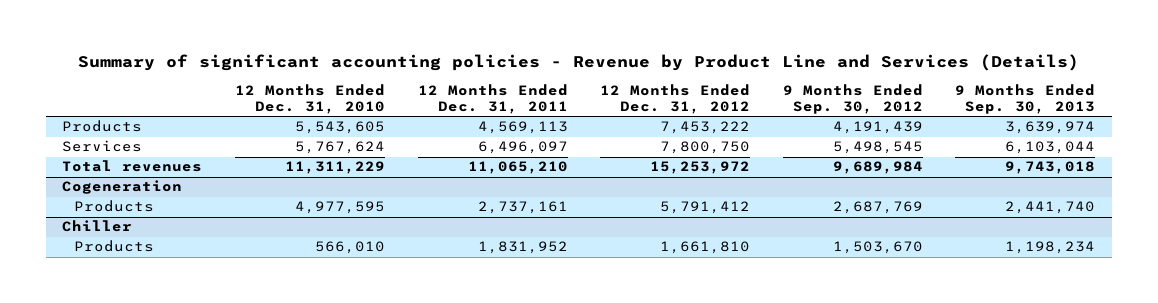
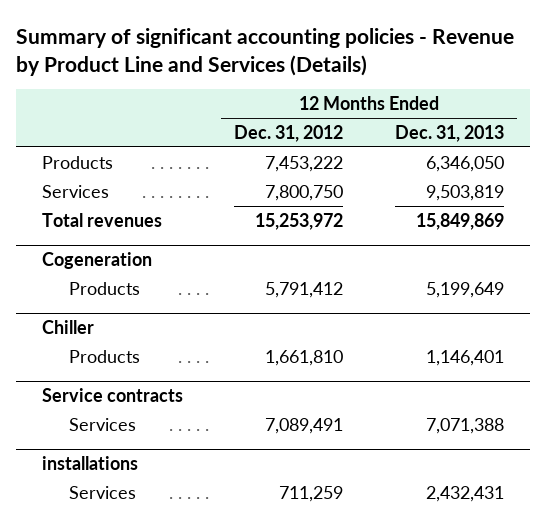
- | 12 Months Ended Dec. 31, 2010 | 12 Months Ended Dec. 31, 2011 | 12 Months Ended Dec. 31, 2012 | 9 Months Ended Sep. 30, 2012 | 9 Months Ended Sep. 30, 2013
+ | 12 Months Ended Dec. 31, 2012 | 12 Months Ended Dec. 31, 2013
+ Service contracts
+ Services | 7,089,491 | 7,071,388
+ installations
+ Services | 711,259 | 2,432,431

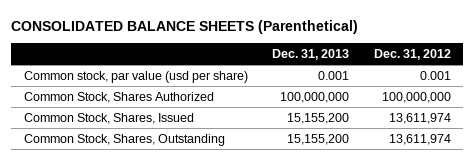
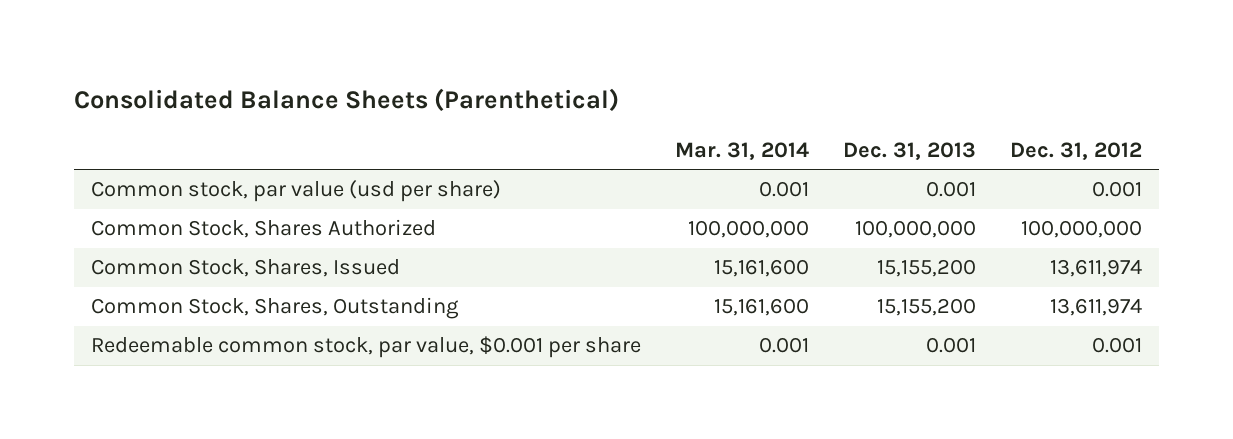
- CONSOLIDATED BALANCE SHEETS (Parenthetical)
+ Consolidated Balance Sheets (Parenthetical)
- | Dec. 31, 2013 | Dec. 31, 2012
+ | Mar. 31, 2014 | Dec. 31, 2013 | Dec. 31, 2012
+ Redeemable common stock, par value, $0.001 per share | 0.001 | 0.001 | 0.001

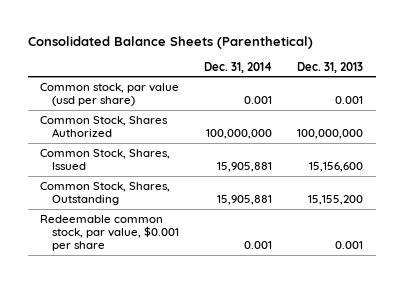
- | Mar. 31, 2014 | Dec. 31, 2013 | Dec. 31, 2012
+ | Dec. 31, 2014 | Dec. 31, 2013
- Common Stock, Shares, Issued | 15,161,600 | 15,155,200 | 13,611,974
+ Common Stock, Shares, Issued | 15,905,881 | 15,156,600

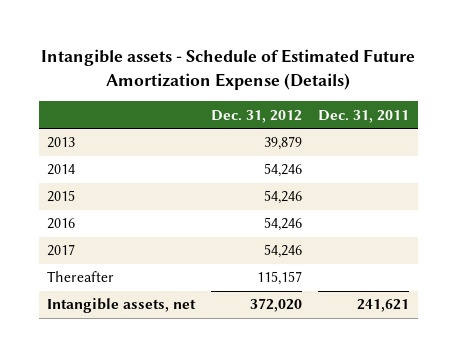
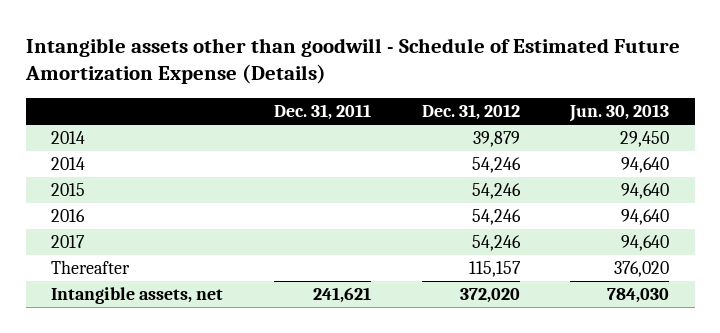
- Intangible assets - Schedule of Estimated Future Amortization Expense (Details)
+ Intangible assets other than goodwill - Schedule of Estimated Future Amortization Expense (Details)
- | Dec. 31, 2012 | Dec. 31, 2011
+ | Dec. 31, 2011 | Dec. 31, 2012 | Jun. 30, 2013
- 2013 | 39,879 |
+ 2014 | | 39,879 | 29,450

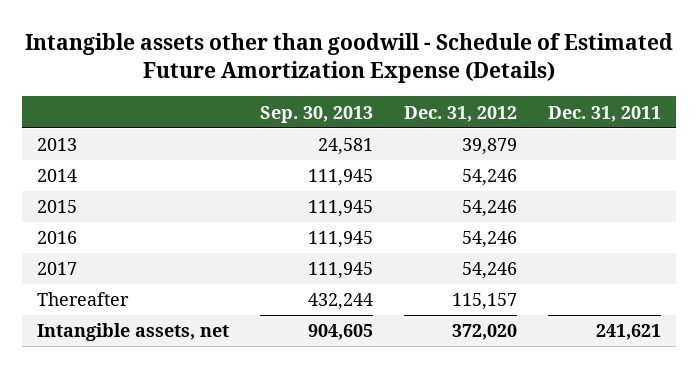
- | Dec. 31, 2011 | Dec. 31, 2012 | Jun. 30, 2013
+ | Sep. 30, 2013 | Dec. 31, 2012 | Dec. 31, 2011
- 2014 | | 39,879 | 29,450
+ 2013 | 24,581 | 39,879 |

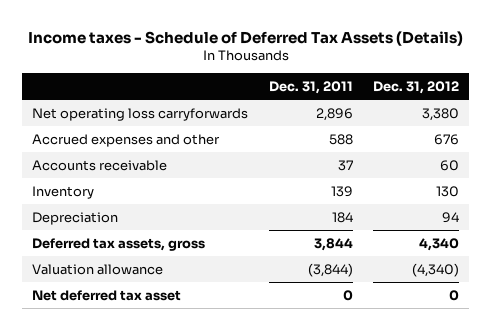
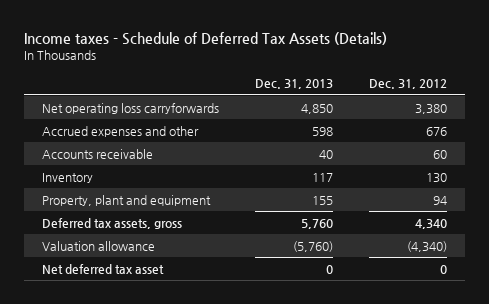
- | Dec. 31, 2011 | Dec. 31, 2012
+ | Dec. 31, 2013 | Dec. 31, 2012
- Depreciation | 184 | 94
+ Property, plant and equipment | 155 | 94

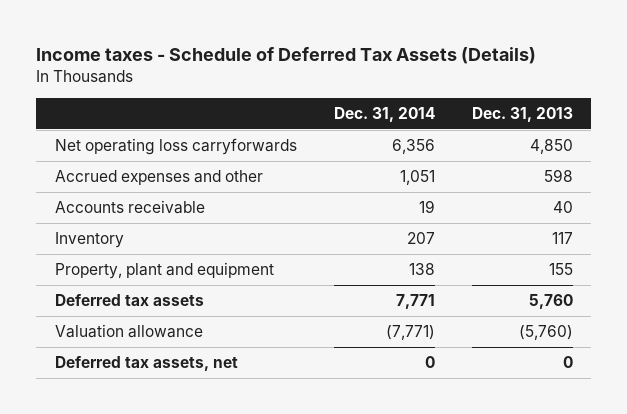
- | Dec. 31, 2013 | Dec. 31, 2012
+ | Dec. 31, 2014 | Dec. 31, 2013
- Deferred tax assets, gross | 5,760 | 4,340
+ Deferred tax assets | 7,771 | 5,760
- Net deferred tax asset | 0 | 0
+ Deferred tax assets, net | 0 | 0

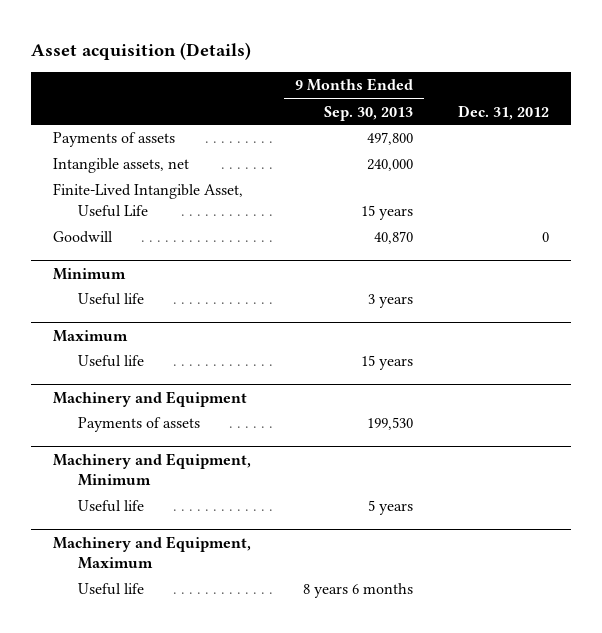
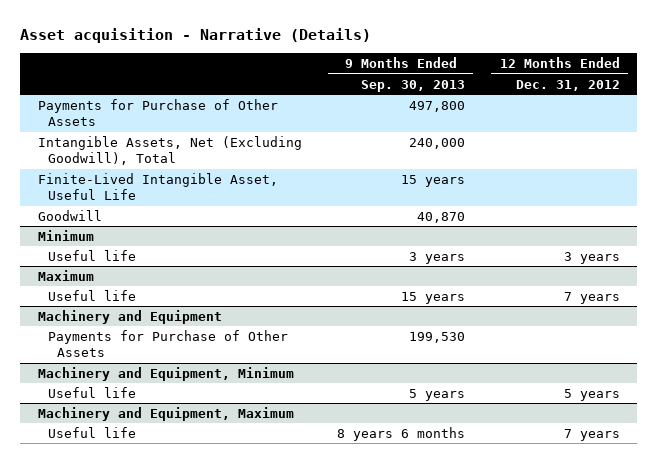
- Asset acquisition (Details)
+ Asset acquisition - Narrative (Details)
- | 9 Months Ended Sep. 30, 2013 | Dec. 31, 2012
+ | 9 Months Ended Sep. 30, 2013 | 12 Months Ended Dec. 31, 2012
- Payments of assets | 497,800 |
- Intangible assets, net | 240,000 |
+ Payments for Purchase of Other Assets | 497,800 |
+ Intangible Assets, Net (Excluding Goodwill), Total | 240,000 |
@ Machinery and Equipment
- Payments of assets | 199,530 |
+ Payments for Purchase of Other Assets | 199,530 |

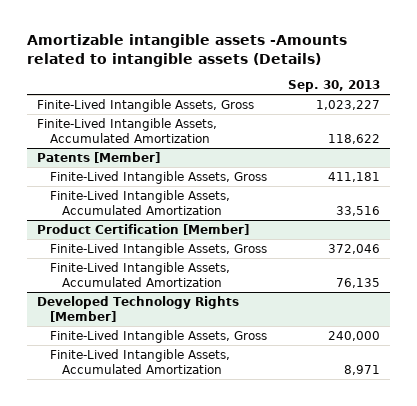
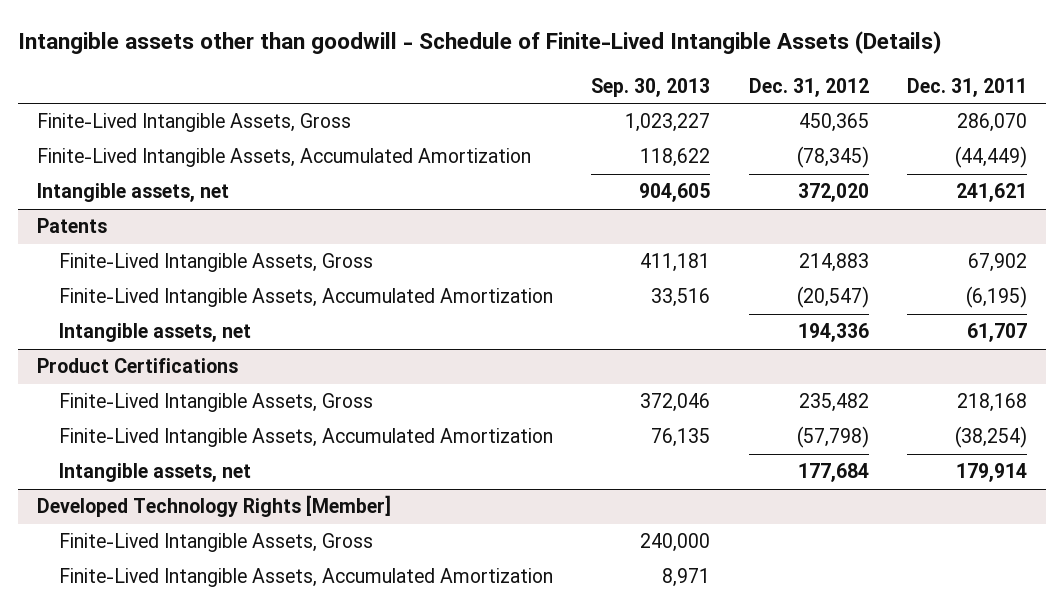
- Amortizable intangible assets -Amounts related to intangible assets (Details)
+ Intangible assets other than goodwill - Schedule of Finite-Lived Intangible Assets (Details)
- | Sep. 30, 2013
+ | Sep. 30, 2013 | Dec. 31, 2012 | Dec. 31, 2011
- Patents [Member]
+ Intangible assets, net | 904,605 | 372,020 | 241,621
+ Patents
- Product Certification [Member]
+ Intangible assets, net | | 194,336 | 61,707
+ Product Certifications
+ Intangible assets, net | | 177,684 | 179,914

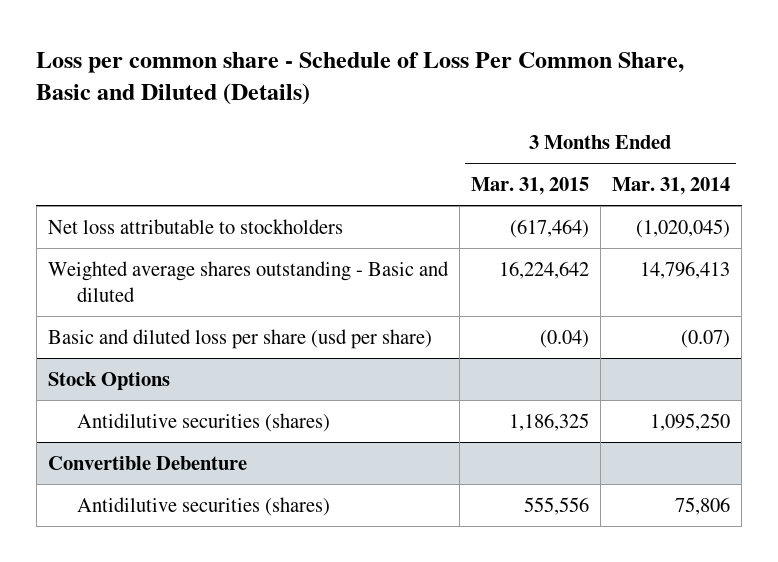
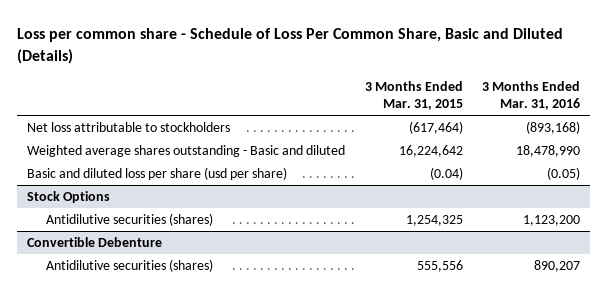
- | 3 Months Ended Mar. 31, 2015 | 3 Months Ended Mar. 31, 2014
+ | 3 Months Ended Mar. 31, 2015 | 3 Months Ended Mar. 31, 2016
@ Stock Options
- Antidilutive securities (shares) | 1,186,325 | 1,095,250
+ Antidilutive securities (shares) | 1,254,325 | 1,123,200

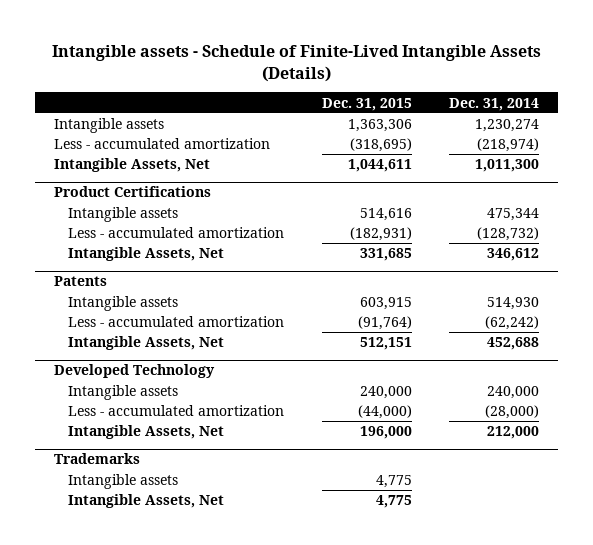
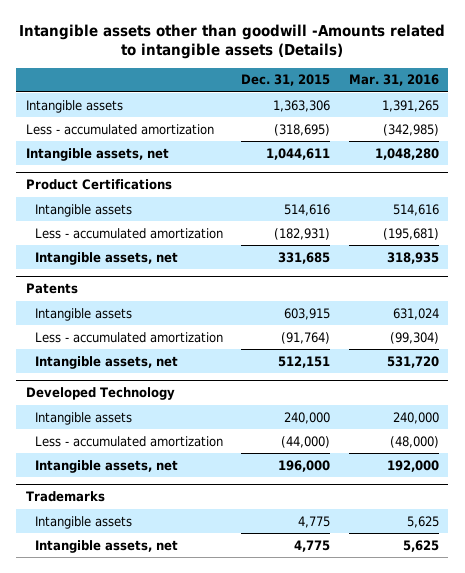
- Intangible assets - Schedule of Finite-Lived Intangible Assets (Details)
+ Intangible assets other than goodwill -Amounts related to intangible assets (Details)
- | Dec. 31, 2015 | Dec. 31, 2014
+ | Dec. 31, 2015 | Mar. 31, 2016
- Intangible Assets, Net | 1,044,611 | 1,011,300
+ Intangible assets, net | 1,044,611 | 1,048,280
@ Product Certifications
- Intangible Assets, Net | 331,685 | 346,612
+ Intangible assets, net | 331,685 | 318,935
@ Patents
- Intangible Assets, Net | 512,151 | 452,688
+ Intangible assets, net | 512,151 | 531,720
@ Developed Technology
- Intangible Assets, Net | 196,000 | 212,000
+ Intangible assets, net | 196,000 | 192,000
@ Trademarks
- Intangible Assets, Net | 4,775 |
+ Intangible assets, net | 4,775 | 5,625

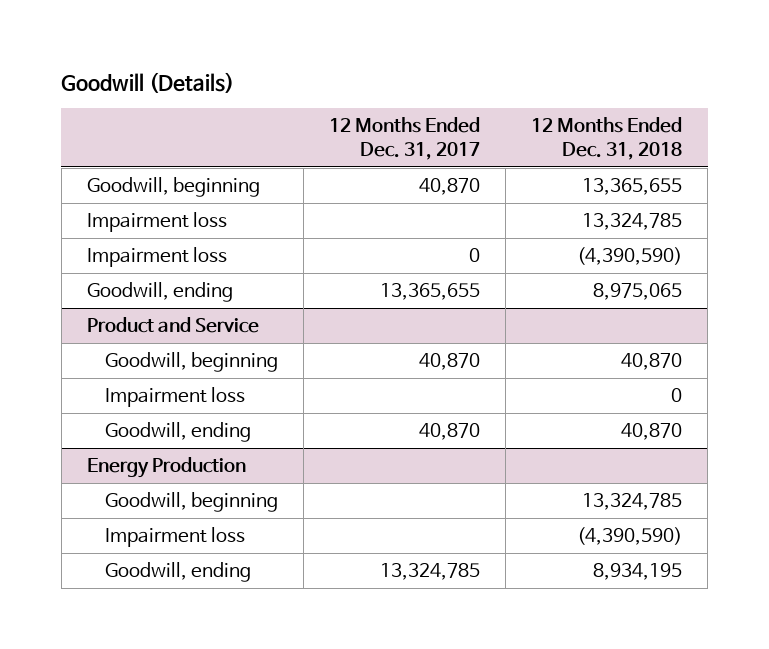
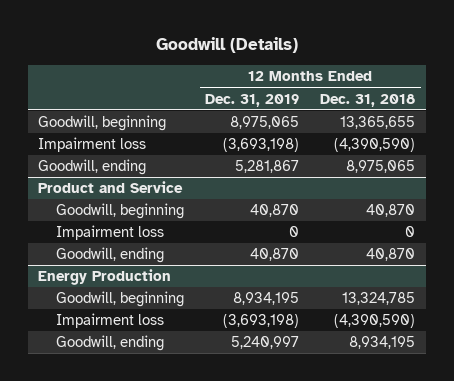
- | 12 Months Ended Dec. 31, 2017 | 12 Months Ended Dec. 31, 2018
+ | 12 Months Ended Dec. 31, 2019 | 12 Months Ended Dec. 31, 2018
- Impairment loss | | 13,324,785

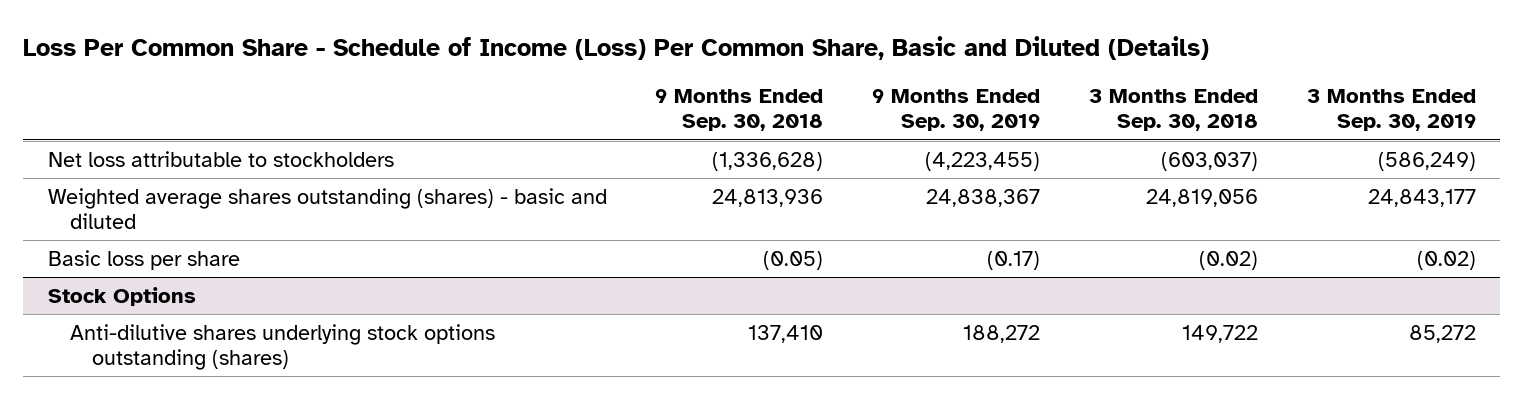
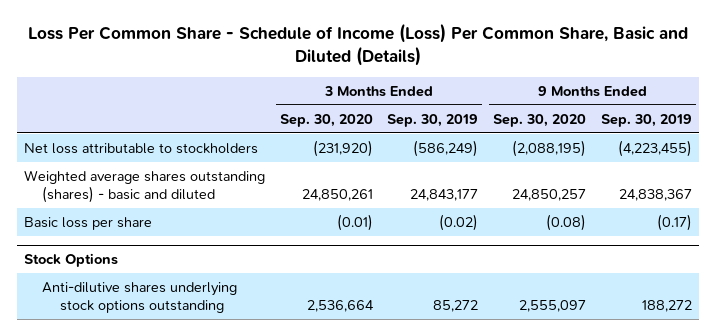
- | 9 Months Ended Sep. 30, 2018 | 9 Months Ended Sep. 30, 2019 | 3 Months Ended Sep. 30, 2018 | 3 Months Ended Sep. 30, 2019
+ | 3 Months Ended Sep. 30, 2020 | 3 Months Ended Sep. 30, 2019 | 9 Months Ended Sep. 30, 2020 | 9 Months Ended Sep. 30, 2019
@ Stock Options
- Anti-dilutive shares underlying stock options outstanding (shares) | 137,410 | 188,272 | 149,722 | 85,272
+ Anti-dilutive shares underlying stock options outstanding | 2,536,664 | 85,272 | 2,555,097 | 188,272

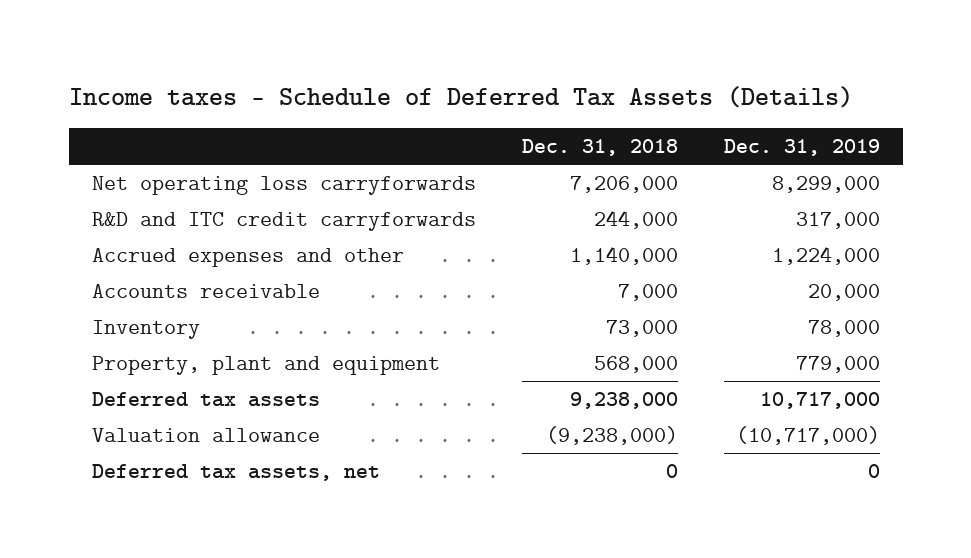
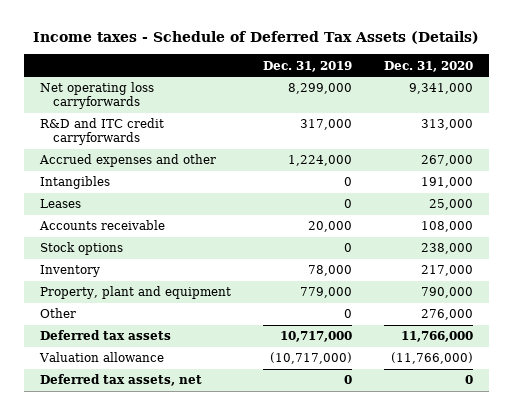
- | Dec. 31, 2018 | Dec. 31, 2019
+ | Dec. 31, 2019 | Dec. 31, 2020
+ Intangibles | 0 | 191,000
+ Leases | 0 | 25,000
+ Stock options | 0 | 238,000
+ Other | 0 | 276,000

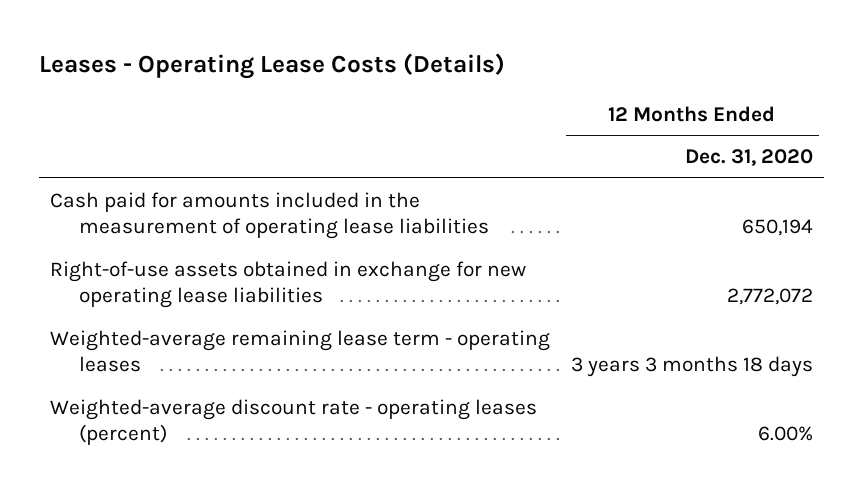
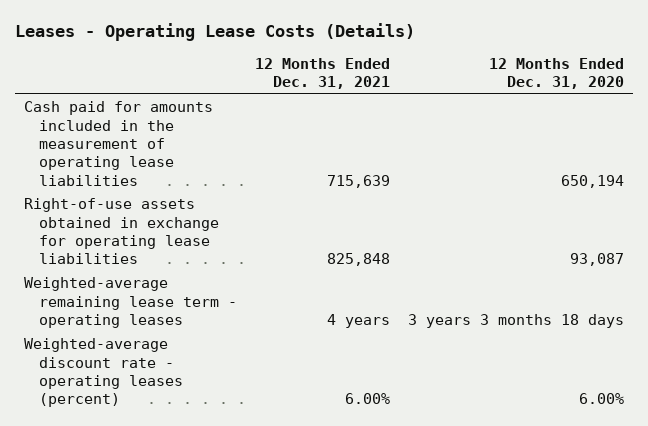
- | 12 Months Ended Dec. 31, 2020
+ | 12 Months Ended Dec. 31, 2021 | 12 Months Ended Dec. 31, 2020
- Right-of-use assets obtained in exchange for new operating lease liabilities | 2,772,072
+ Right-of-use assets obtained in exchange for operating lease liabilities | 825,848 | 93,087

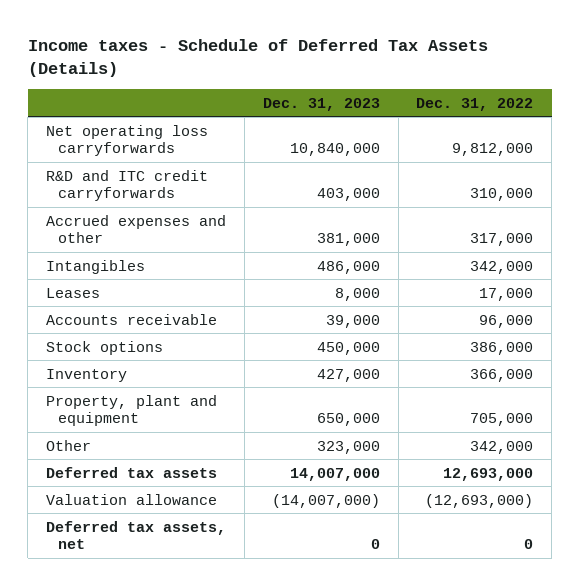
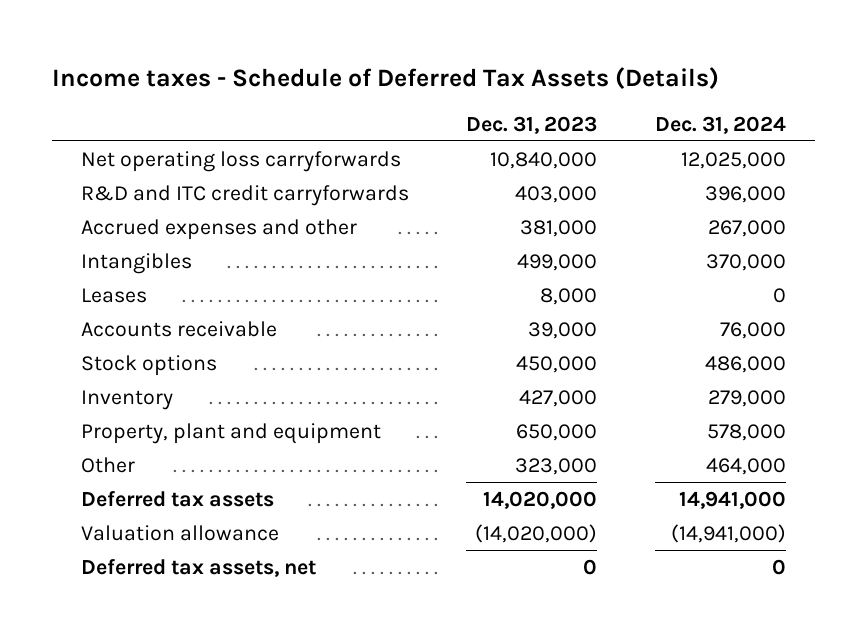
- | Dec. 31, 2023 | Dec. 31, 2022
+ | Dec. 31, 2023 | Dec. 31, 2024
- Intangibles | 486,000 | 342,000
+ Intangibles | 499,000 | 370,000
- Deferred tax assets | 14,007,000 | 12,693,000
- Valuation allowance | (14,007,000) | (12,693,000)
+ Deferred tax assets | 14,020,000 | 14,941,000
+ Valuation allowance | (14,020,000) | (14,941,000)

